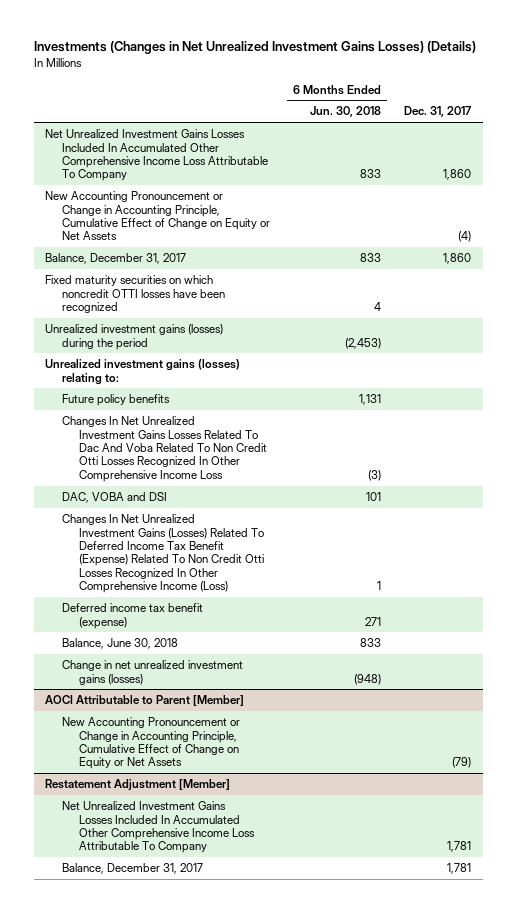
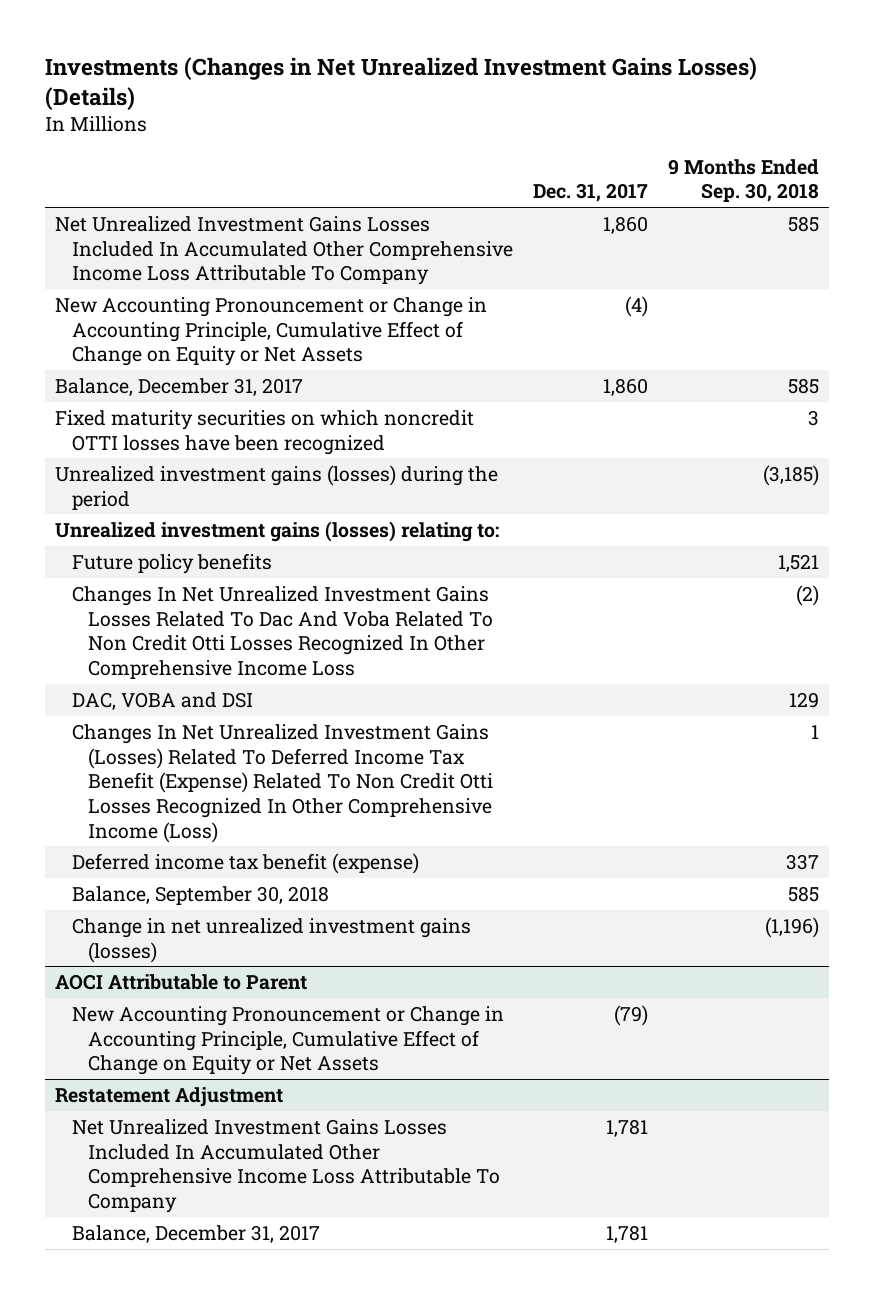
- | 6 Months Ended Jun. 30, 2018 | Dec. 31, 2017
+ | Dec. 31, 2017 | 9 Months Ended Sep. 30, 2018
- Balance, June 30, 2018 | 833 |
+ Balance, September 30, 2018 | | 585
- AOCI Attributable to Parent [Member]
+ AOCI Attributable to Parent
- Restatement Adjustment [Member]
+ Restatement Adjustment

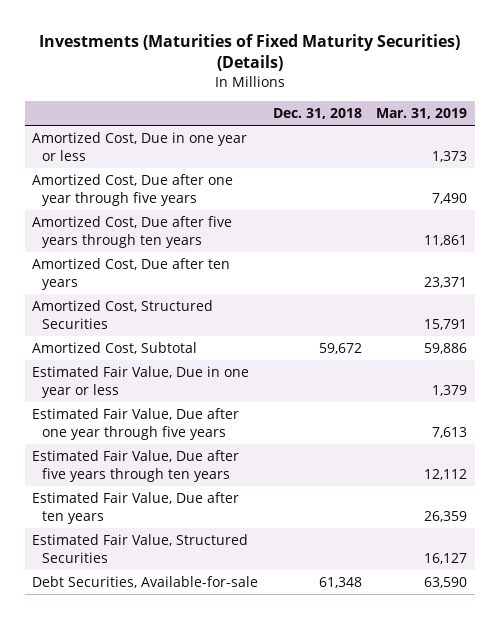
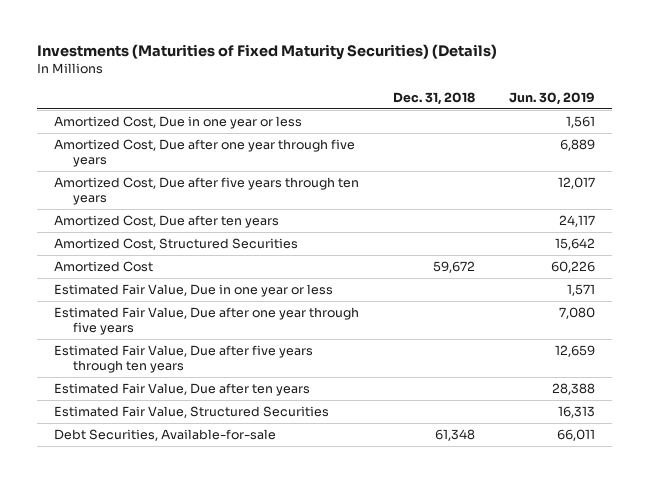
- | Dec. 31, 2018 | Mar. 31, 2019
+ | Dec. 31, 2018 | Jun. 30, 2019
- Amortized Cost, Subtotal | 59,672 | 59,886
+ Amortized Cost | 59,672 | 60,226

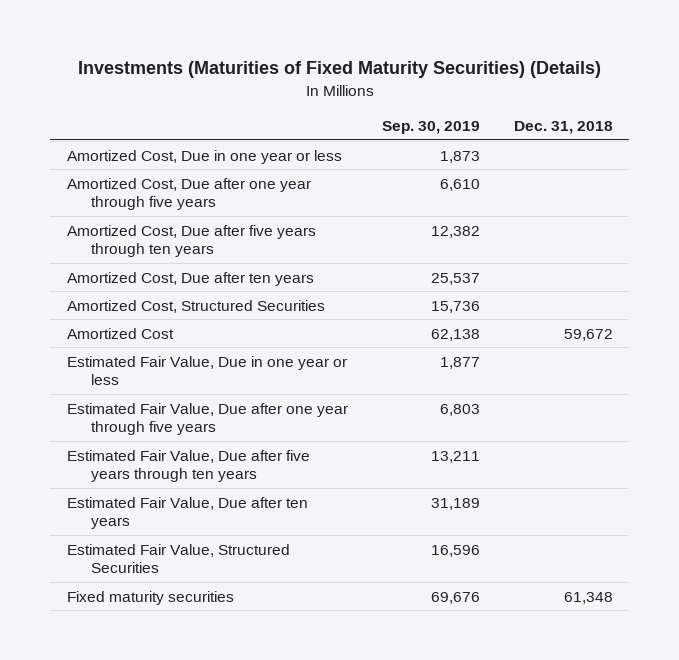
- | Dec. 31, 2018 | Jun. 30, 2019
+ | Sep. 30, 2019 | Dec. 31, 2018
- Debt Securities, Available-for-sale | 61,348 | 66,011
+ Fixed maturity securities | 69,676 | 61,348

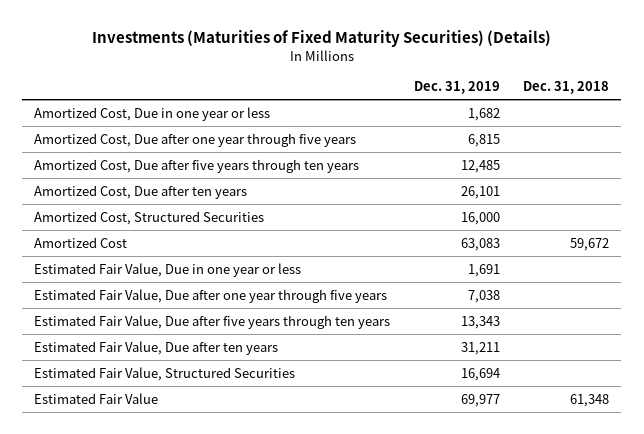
- | Sep. 30, 2019 | Dec. 31, 2018
+ | Dec. 31, 2019 | Dec. 31, 2018
- Fixed maturity securities | 69,676 | 61,348
+ Estimated Fair Value | 69,977 | 61,348

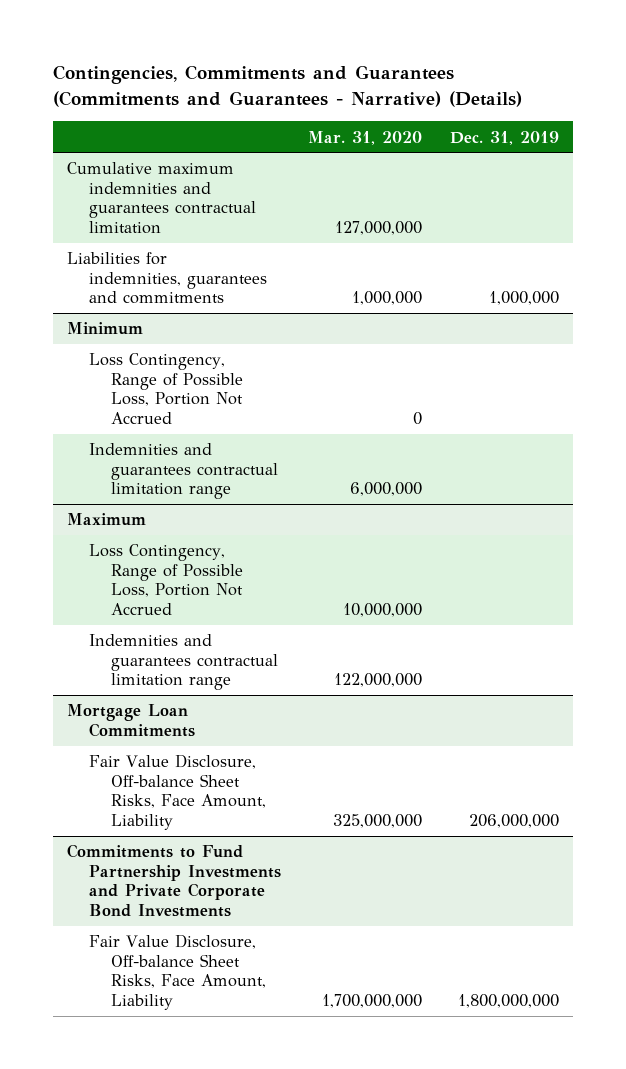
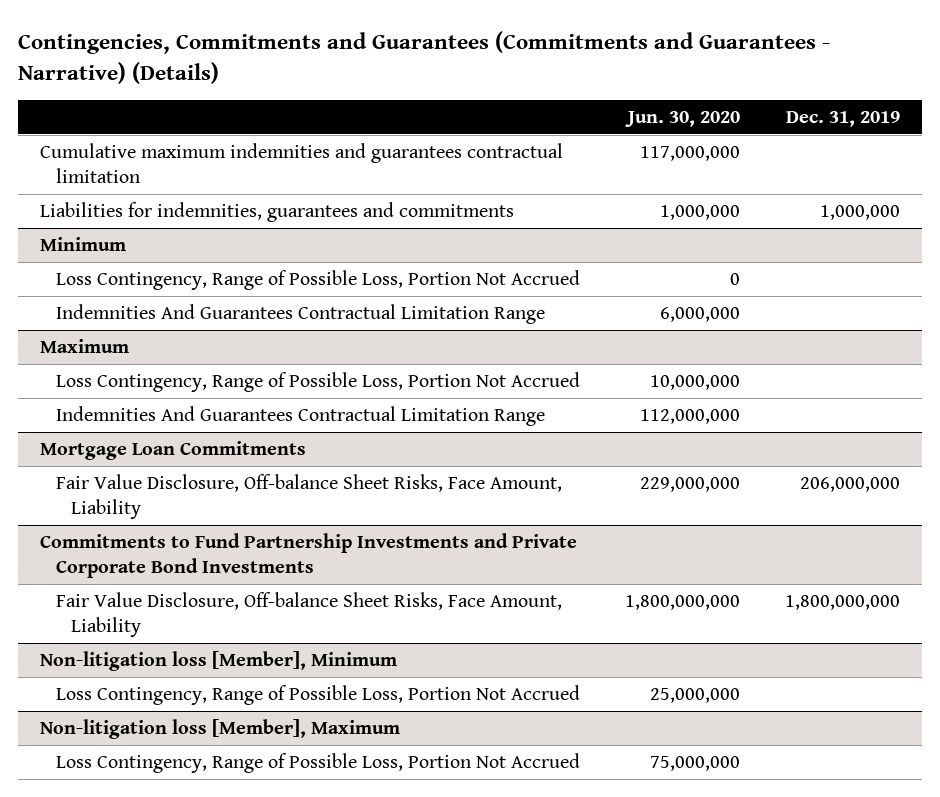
- | Mar. 31, 2020 | Dec. 31, 2019
+ | Jun. 30, 2020 | Dec. 31, 2019
@ Minimum
- Indemnities and guarantees contractual limitation range | 6,000,000 |
+ Indemnities And Guarantees Contractual Limitation Range | 6,000,000 |
@ Maximum
- Indemnities and guarantees contractual limitation range | 122,000,000 |
+ Indemnities And Guarantees Contractual Limitation Range | 112,000,000 |
+ Non-litigation loss [Member], Minimum
+ Loss Contingency, Range of Possible Loss, Portion Not Accrued | 25,000,000 |
+ Non-litigation loss [Member], Maximum
+ Loss Contingency, Range of Possible Loss, Portion Not Accrued | 75,000,000 |

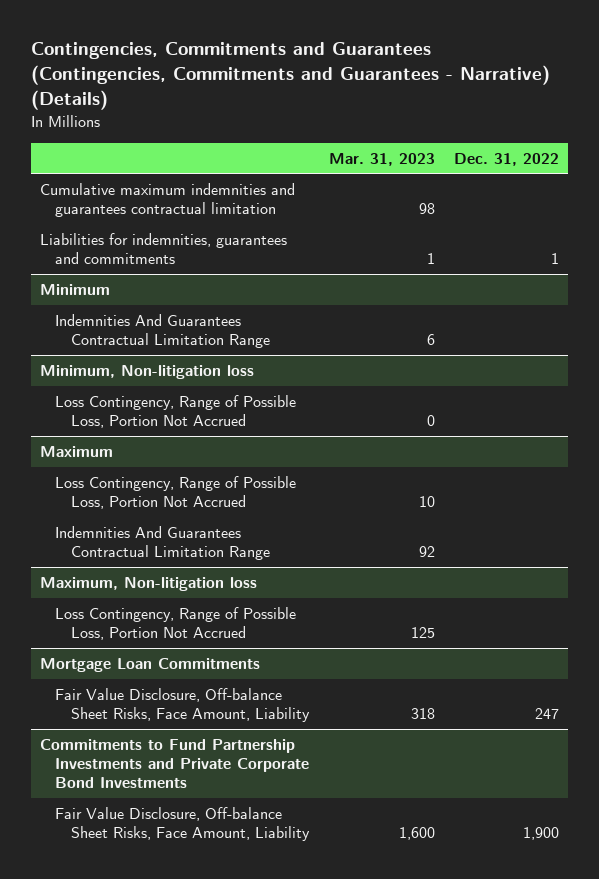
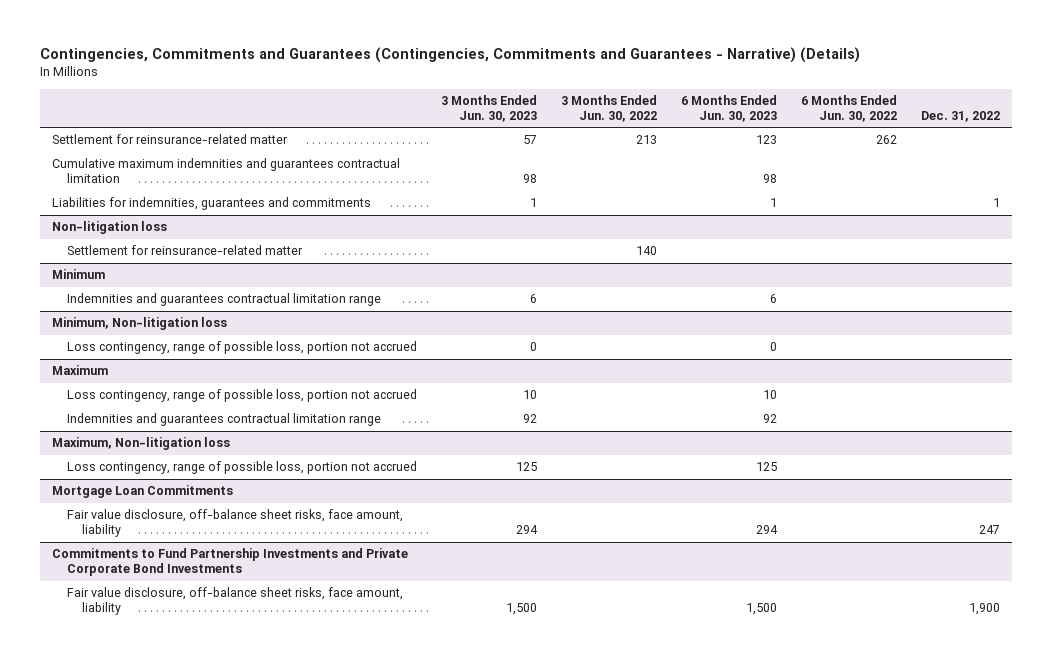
- | Mar. 31, 2023 | Dec. 31, 2022
+ | 3 Months Ended Jun. 30, 2023 | 3 Months Ended Jun. 30, 2022 | 6 Months Ended Jun. 30, 2023 | 6 Months Ended Jun. 30, 2022 | Dec. 31, 2022
+ Settlement for reinsurance-related matter | 57 | 213 | 123 | 262 |
+ Non-litigation loss
+ Settlement for reinsurance-related matter | | 140 | | |
@ Minimum
- Indemnities And Guarantees Contractual Limitation Range | 6 |
+ Indemnities and guarantees contractual limitation range | 6 | | 6 | |
@ Minimum, Non-litigation loss
- Loss Contingency, Range of Possible Loss, Portion Not Accrued | 0 |
+ Loss contingency, range of possible loss, portion not accrued | 0 | | 0 | |
@ Maximum
- Loss Contingency, Range of Possible Loss, Portion Not Accrued | 10 |
- Indemnities And Guarantees Contractual Limitation Range | 92 |
+ Loss contingency, range of possible loss, portion not accrued | 10 | | 10 | |
+ Indemnities and guarantees contractual limitation range | 92 | | 92 | |
@ Maximum, Non-litigation loss
- Loss Contingency, Range of Possible Loss, Portion Not Accrued | 125 |
+ Loss contingency, range of possible loss, portion not accrued | 125 | | 125 | |
@ Mortgage Loan Commitments
- Fair Value Disclosure, Off-balance Sheet Risks, Face Amount, Liability | 318 | 247
+ Fair value disclosure, off-balance sheet risks, face amount, liability | 294 | | 294 | | 247
@ Commitments to Fund Partnership Investments and Private Corporate Bond Investments
- Fair Value Disclosure, Off-balance Sheet Risks, Face Amount, Liability | 1,600 | 1,900
+ Fair value disclosure, off-balance sheet risks, face amount, liability | 1,500 | | 1,500 | | 1,900

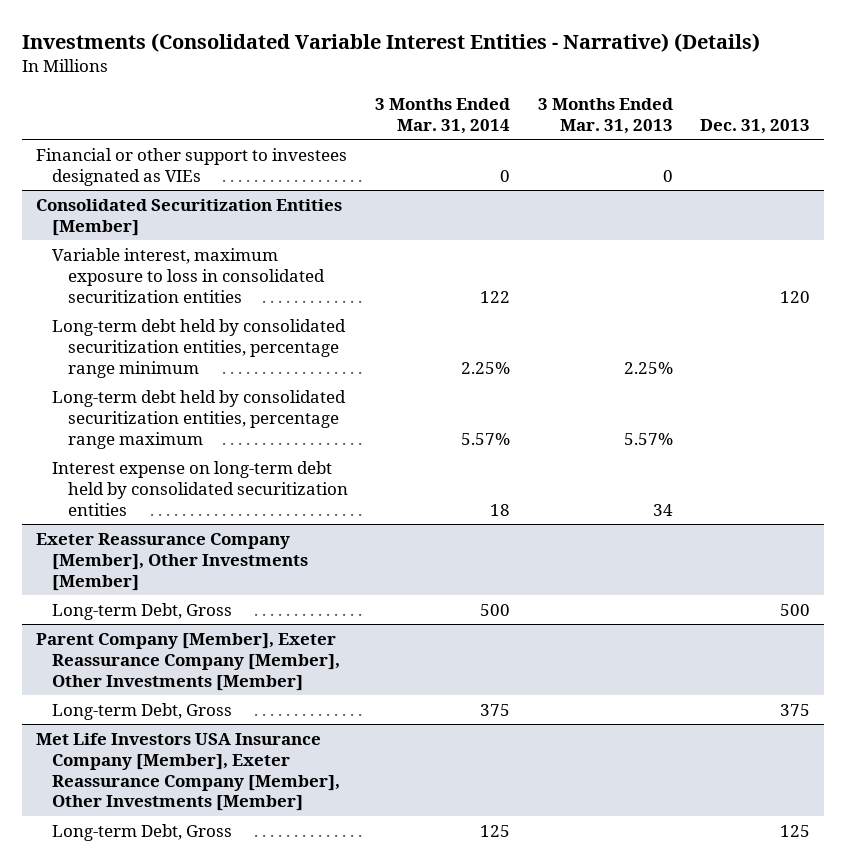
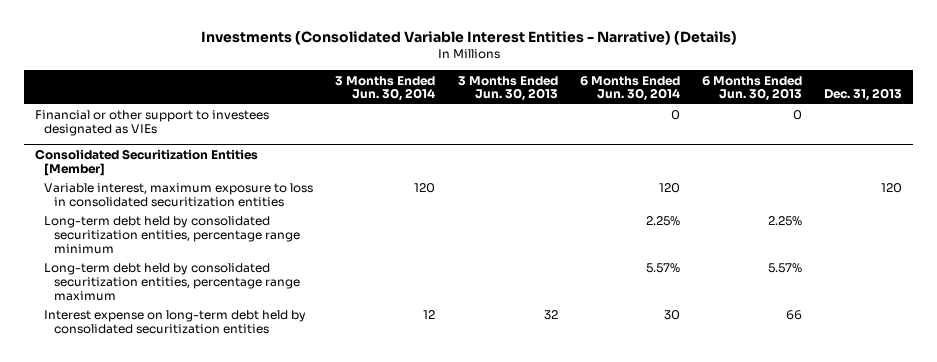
- | 3 Months Ended Mar. 31, 2014 | 3 Months Ended Mar. 31, 2013 | Dec. 31, 2013
+ | 3 Months Ended Jun. 30, 2014 | 3 Months Ended Jun. 30, 2013 | 6 Months Ended Jun. 30, 2014 | 6 Months Ended Jun. 30, 2013 | Dec. 31, 2013
- Exeter Reassurance Company [Member], Other Investments [Member]
- Long-term Debt, Gross | 500 | | 500
- Parent Company [Member], Exeter Reassurance Company [Member], Other Investments [Member]
- Long-term Debt, Gross | 375 | | 375
- Met Life Investors USA Insurance Company [Member], Exeter Reassurance Company [Member], Other Investments [Member]
- Long-term Debt, Gross | 125 | | 125

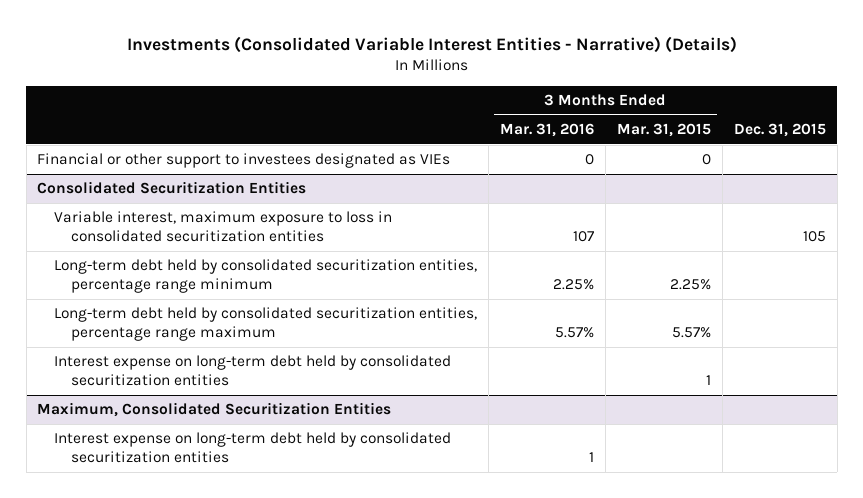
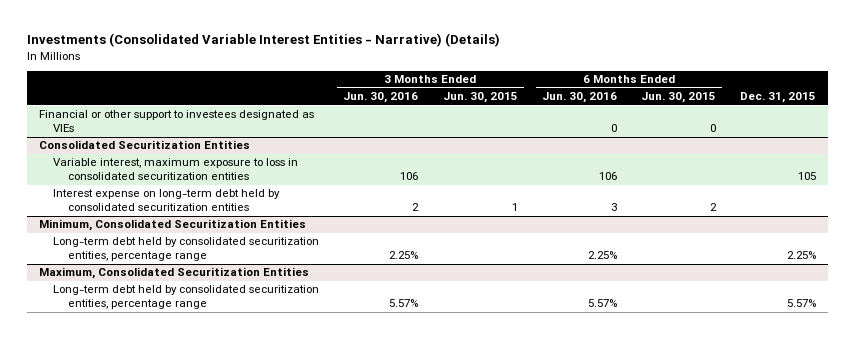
- | 3 Months Ended Mar. 31, 2016 | 3 Months Ended Mar. 31, 2015 | Dec. 31, 2015
+ | 3 Months Ended Jun. 30, 2016 | 3 Months Ended Jun. 30, 2015 | 6 Months Ended Jun. 30, 2016 | 6 Months Ended Jun. 30, 2015 | Dec. 31, 2015
@ Consolidated Securitization Entities
- Long-term debt held by consolidated securitization entities, percentage range minimum | 2.25% | 2.25% |
- Long-term debt held by consolidated securitization entities, percentage range maximum | 5.57% | 5.57% |
+ Minimum, Consolidated Securitization Entities
+ Long-term debt held by consolidated securitization entities, percentage range | 2.25% | | 2.25% | | 2.25%
@ Maximum, Consolidated Securitization Entities
- Interest expense on long-term debt held by consolidated securitization entities | 1 | |
+ Long-term debt held by consolidated securitization entities, percentage range | 5.57% | | 5.57% | | 5.57%

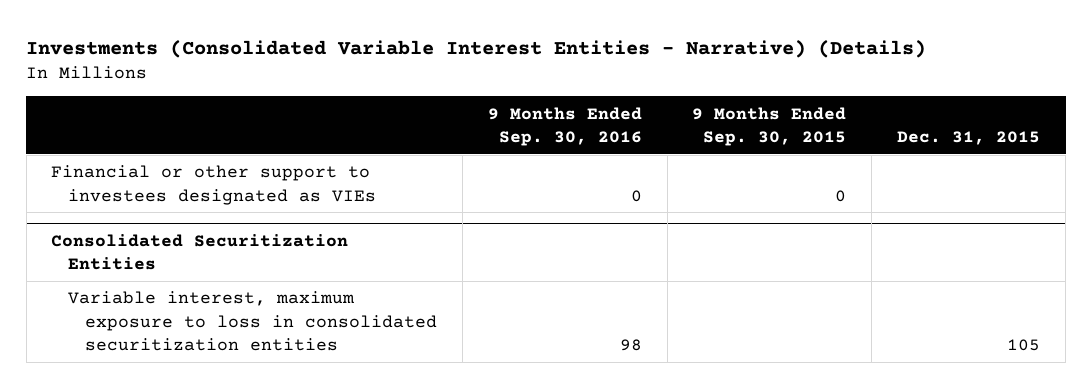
- | 3 Months Ended Jun. 30, 2016 | 3 Months Ended Jun. 30, 2015 | 6 Months Ended Jun. 30, 2016 | 6 Months Ended Jun. 30, 2015 | Dec. 31, 2015
+ | 9 Months Ended Sep. 30, 2016 | 9 Months Ended Sep. 30, 2015 | Dec. 31, 2015
@ Consolidated Securitization Entities
- Interest expense on long-term debt held by consolidated securitization entities | 2 | 1 | 3 | 2 |
- Minimum, Consolidated Securitization Entities
- Long-term debt held by consolidated securitization entities, percentage range | 2.25% | | 2.25% | | 2.25%
- Maximum, Consolidated Securitization Entities
- Long-term debt held by consolidated securitization entities, percentage range | 5.57% | | 5.57% | | 5.57%

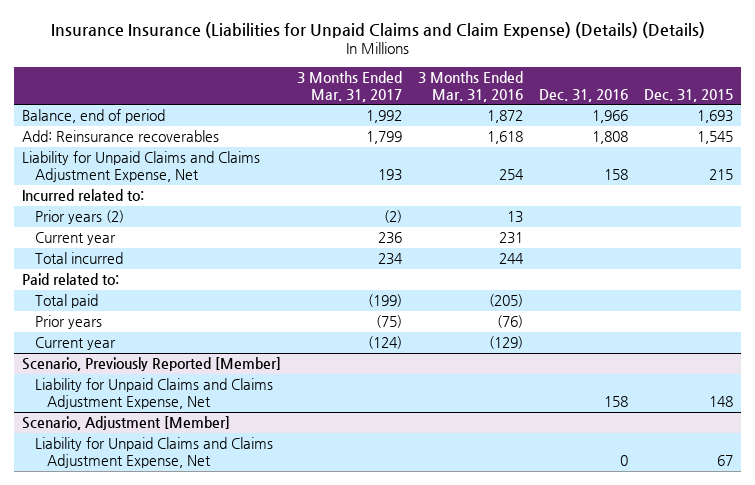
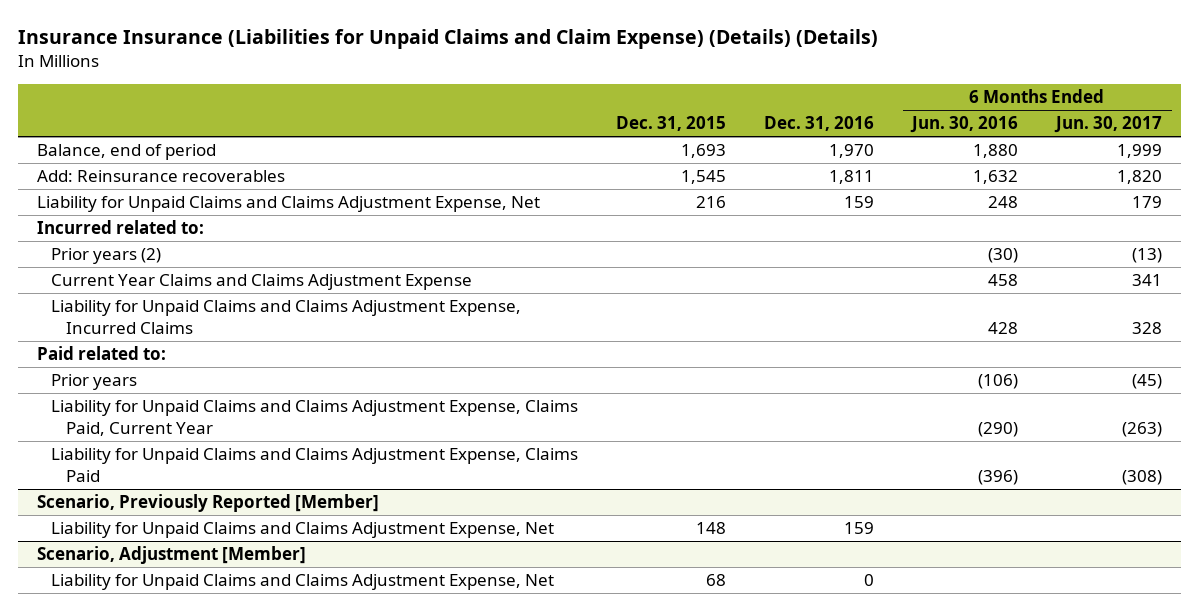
- | 3 Months Ended Mar. 31, 2017 | 3 Months Ended Mar. 31, 2016 | Dec. 31, 2016 | Dec. 31, 2015
+ | Dec. 31, 2015 | Dec. 31, 2016 | 6 Months Ended Jun. 30, 2016 | 6 Months Ended Jun. 30, 2017
- Balance, end of period | 1,992 | 1,872 | 1,966 | 1,693
- Add: Reinsurance recoverables | 1,799 | 1,618 | 1,808 | 1,545
- Liability for Unpaid Claims and Claims Adjustment Expense, Net | 193 | 254 | 158 | 215
+ Balance, end of period | 1,693 | 1,970 | 1,880 | 1,999
+ Add: Reinsurance recoverables | 1,545 | 1,811 | 1,632 | 1,820
+ Liability for Unpaid Claims and Claims Adjustment Expense, Net | 216 | 159 | 248 | 179
- Current year | 236 | 231 | |
- Total incurred | 234 | 244 | |
+ Current Year Claims and Claims Adjustment Expense | | | 458 | 341
+ Liability for Unpaid Claims and Claims Adjustment Expense, Incurred Claims | | | 428 | 328
- Total paid | (199) | (205) | |
- Current year | (124) | (129) | |
+ Liability for Unpaid Claims and Claims Adjustment Expense, Claims Paid, Current Year | | | (290) | (263)
+ Liability for Unpaid Claims and Claims Adjustment Expense, Claims Paid | | | (396) | (308)
@ Scenario, Previously Reported [Member]
- Liability for Unpaid Claims and Claims Adjustment Expense, Net | | | 158 | 148
+ Liability for Unpaid Claims and Claims Adjustment Expense, Net | 148 | 159 | |
@ Scenario, Adjustment [Member]
- Liability for Unpaid Claims and Claims Adjustment Expense, Net | | | 0 | 67
+ Liability for Unpaid Claims and Claims Adjustment Expense, Net | 68 | 0 | |

